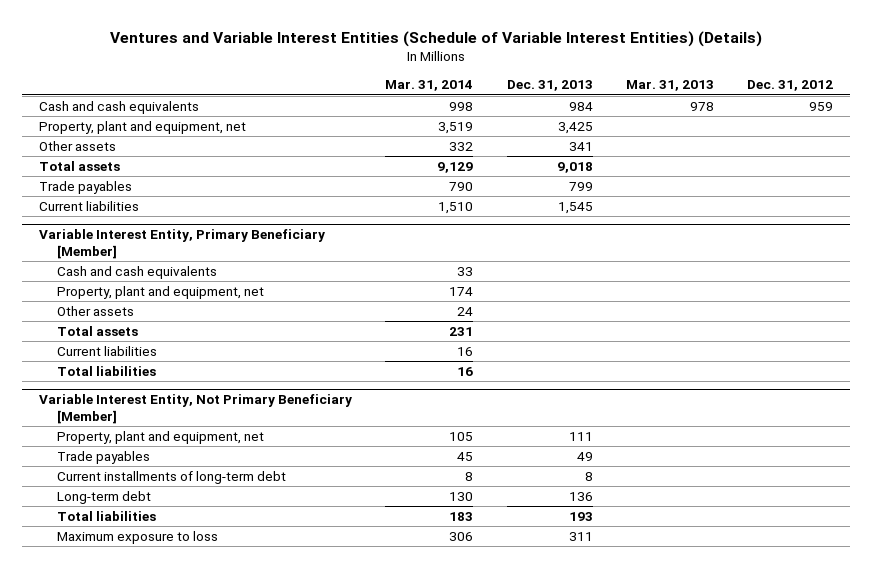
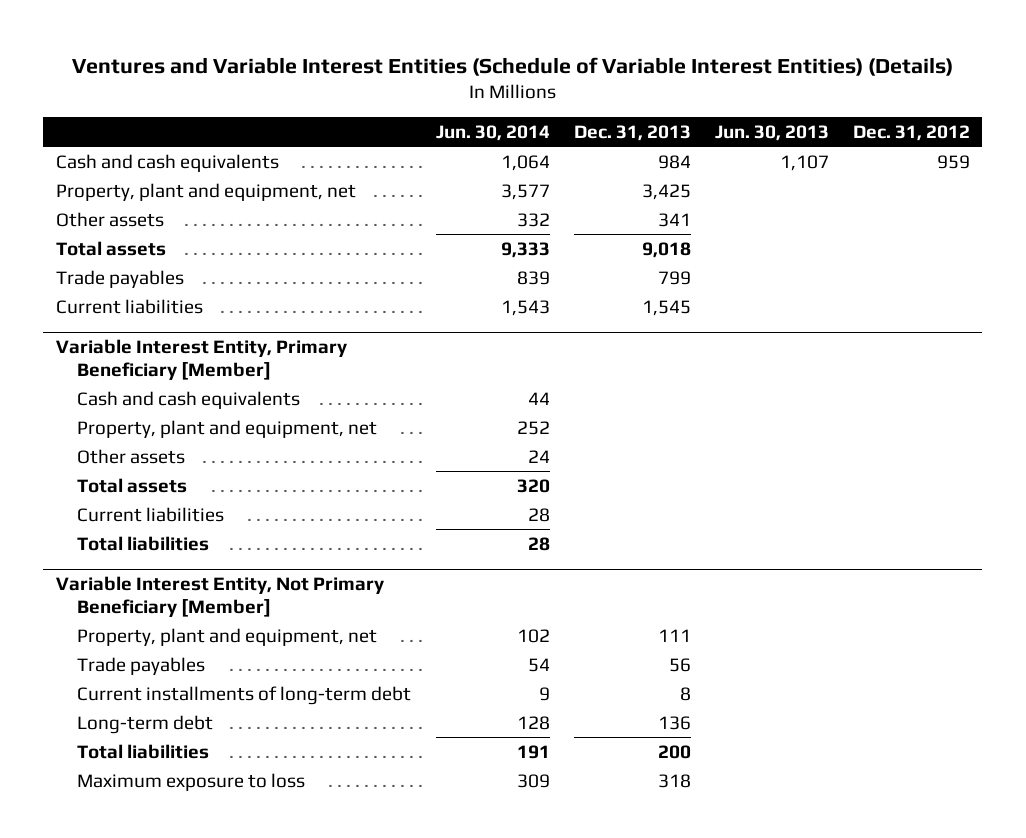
- | Mar. 31, 2014 | Dec. 31, 2013 | Mar. 31, 2013 | Dec. 31, 2012
+ | Jun. 30, 2014 | Dec. 31, 2013 | Jun. 30, 2013 | Dec. 31, 2012
@ Variable Interest Entity, Not Primary Beneficiary [Member]
- Trade payables | 45 | 49 | |
+ Trade payables | 54 | 56 | |
- Total liabilities | 183 | 193 | |
- Maximum exposure to loss | 306 | 311 | |
+ Total liabilities | 191 | 200 | |
+ Maximum exposure to loss | 309 | 318 | |

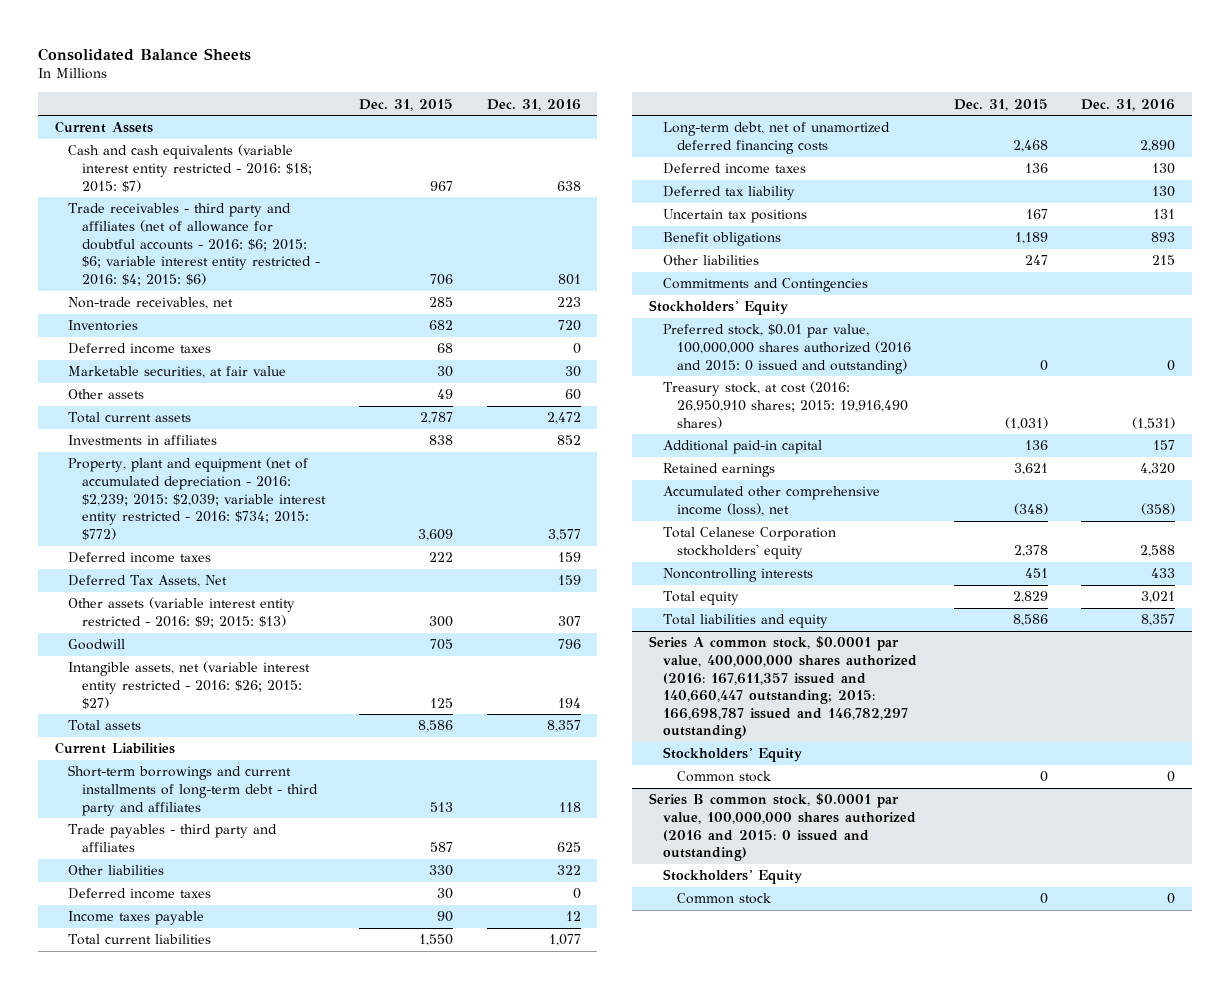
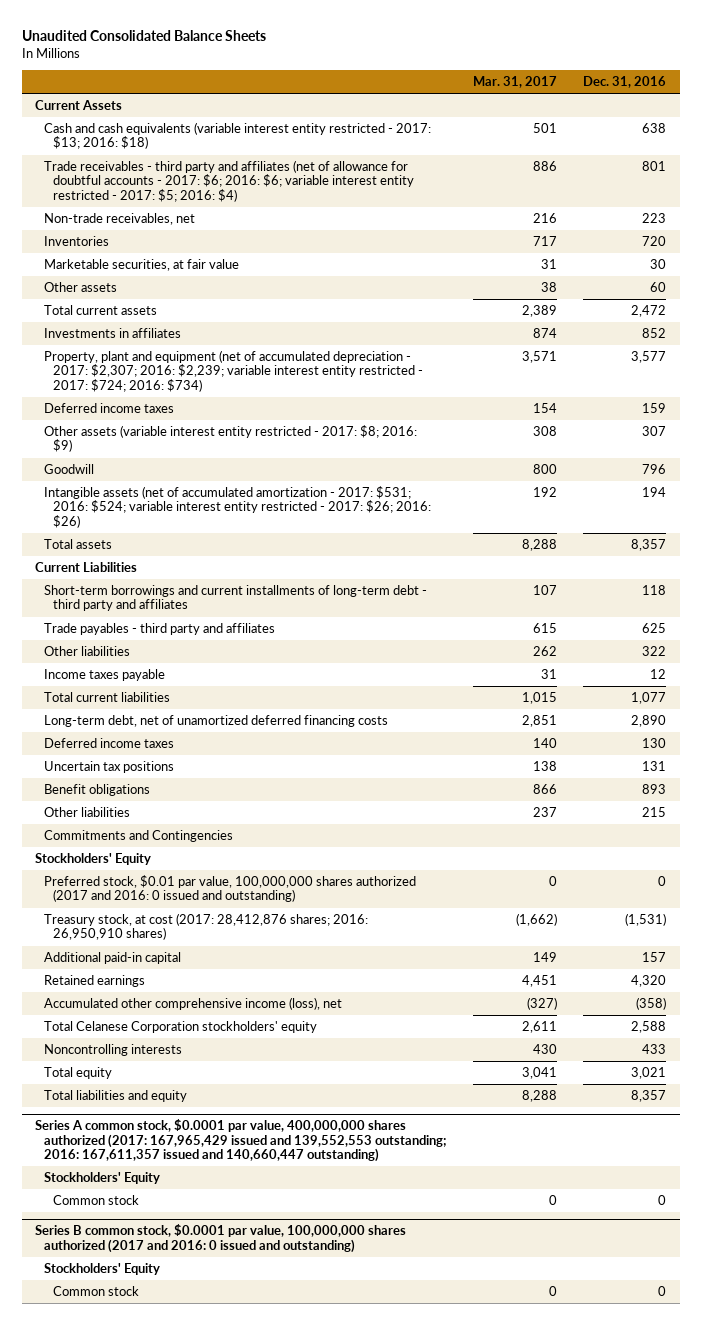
- Consolidated Balance Sheets
+ Unaudited Consolidated Balance Sheets
- | Dec. 31, 2015 | Dec. 31, 2016
+ | Mar. 31, 2017 | Dec. 31, 2016
- Cash and cash equivalents (variable interest entity restricted - 2016: $18; 2015: $7) | 967 | 638
- Trade receivables - third party and affiliates (net of allowance for doubtful accounts - 2016: $6; 2015: $6; variable interest entity restricted - 2016: $4; 2015: $6) | 706 | 801
+ Cash and cash equivalents (variable interest entity restricted - 2017: $13; 2016: $18) | 501 | 638
+ Trade receivables - third party and affiliates (net of allowance for doubtful accounts - 2017: $6; 2016: $6; variable interest entity restricted - 2017: $5; 2016: $4) | 886 | 801
- Deferred income taxes | 68 | 0
- Property, plant and equipment (net of accumulated depreciation - 2016: $2,239; 2015: $2,039; variable interest entity restricted - 2016: $734; 2015: $772) | 3,609 | 3,577
+ Property, plant and equipment (net of accumulated depreciation - 2017: $2,307; 2016: $2,239; variable interest entity restricted - 2017: $724; 2016: $734) | 3,571 | 3,577
- Deferred Tax Assets, Net | | 159
- Other assets (variable interest entity restricted - 2016: $9; 2015: $13) | 300 | 307
+ Other assets (variable interest entity restricted - 2017: $8; 2016: $9) | 308 | 307
- Intangible assets, net (variable interest entity restricted - 2016: $26; 2015: $27) | 125 | 194
+ Intangible assets (net of accumulated amortization - 2017: $531; 2016: $524; variable interest entity restricted - 2017: $26; 2016: $26) | 192 | 194
- Deferred income taxes | 30 | 0
- Deferred tax liability | | 130
- Preferred stock, $0.01 par value, 100,000,000 shares authorized (2016 and 2015: 0 issued and outstanding) | 0 | 0
- Treasury stock, at cost (2016: 26,950,910 shares; 2015: 19,916,490 shares) | (1,031) | (1,531)
+ Preferred stock, $0.01 par value, 100,000,000 shares authorized (2017 and 2016: 0 issued and outstanding) | 0 | 0
+ Treasury stock, at cost (2017: 28,412,876 shares; 2016: 26,950,910 shares) | (1,662) | (1,531)
- Series A common stock, $0.0001 par value, 400,000,000 shares authorized (2016: 167,611,357 issued and 140,660,447 outstanding; 2015: 166,698,787 issued and 146,782,297 outstanding)
+ Series A common stock, $0.0001 par value, 400,000,000 shares authorized (2017: 167,965,429 issued and 139,552,553 outstanding; 2016: 167,611,357 issued and 140,660,447 outstanding)
- Series B common stock, $0.0001 par value, 100,000,000 shares authorized (2016 and 2015: 0 issued and outstanding)
+ Series B common stock, $0.0001 par value, 100,000,000 shares authorized (2017 and 2016: 0 issued and outstanding)

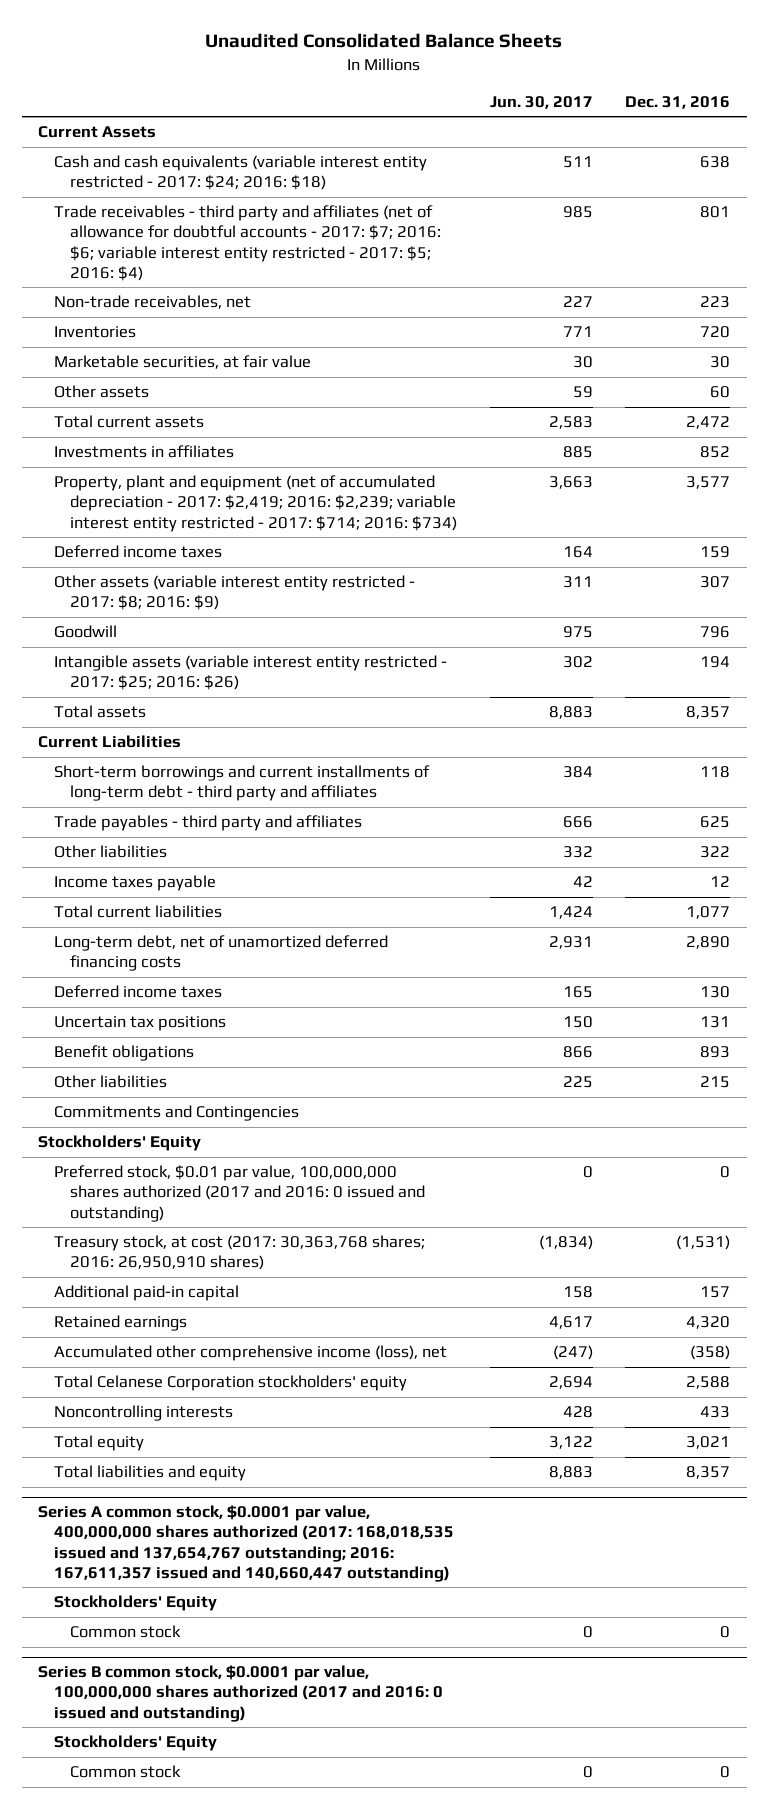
- | Mar. 31, 2017 | Dec. 31, 2016
+ | Jun. 30, 2017 | Dec. 31, 2016
- Cash and cash equivalents (variable interest entity restricted - 2017: $13; 2016: $18) | 501 | 638
- Trade receivables - third party and affiliates (net of allowance for doubtful accounts - 2017: $6; 2016: $6; variable interest entity restricted - 2017: $5; 2016: $4) | 886 | 801
+ Cash and cash equivalents (variable interest entity restricted - 2017: $24; 2016: $18) | 511 | 638
+ Trade receivables - third party and affiliates (net of allowance for doubtful accounts - 2017: $7; 2016: $6; variable interest entity restricted - 2017: $5; 2016: $4) | 985 | 801
- Property, plant and equipment (net of accumulated depreciation - 2017: $2,307; 2016: $2,239; variable interest entity restricted - 2017: $724; 2016: $734) | 3,571 | 3,577
+ Property, plant and equipment (net of accumulated depreciation - 2017: $2,419; 2016: $2,239; variable interest entity restricted - 2017: $714; 2016: $734) | 3,663 | 3,577
- Intangible assets (net of accumulated amortization - 2017: $531; 2016: $524; variable interest entity restricted - 2017: $26; 2016: $26) | 192 | 194
+ Intangible assets (variable interest entity restricted - 2017: $25; 2016: $26) | 302 | 194
- Treasury stock, at cost (2017: 28,412,876 shares; 2016: 26,950,910 shares) | (1,662) | (1,531)
+ Treasury stock, at cost (2017: 30,363,768 shares; 2016: 26,950,910 shares) | (1,834) | (1,531)
- Series A common stock, $0.0001 par value, 400,000,000 shares authorized (2017: 167,965,429 issued and 139,552,553 outstanding; 2016: 167,611,357 issued and 140,660,447 outstanding)
+ Series A common stock, $0.0001 par value, 400,000,000 shares authorized (2017: 168,018,535 issued and 137,654,767 outstanding; 2016: 167,611,357 issued and 140,660,447 outstanding)

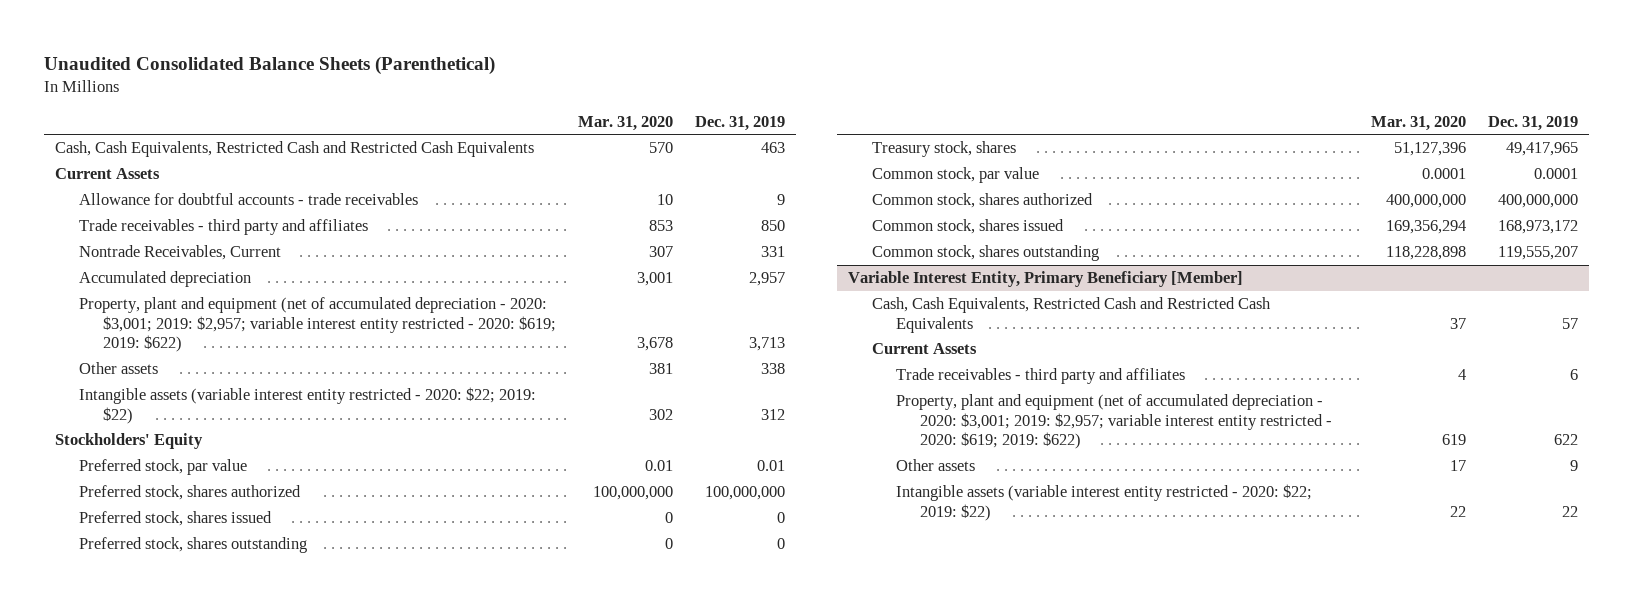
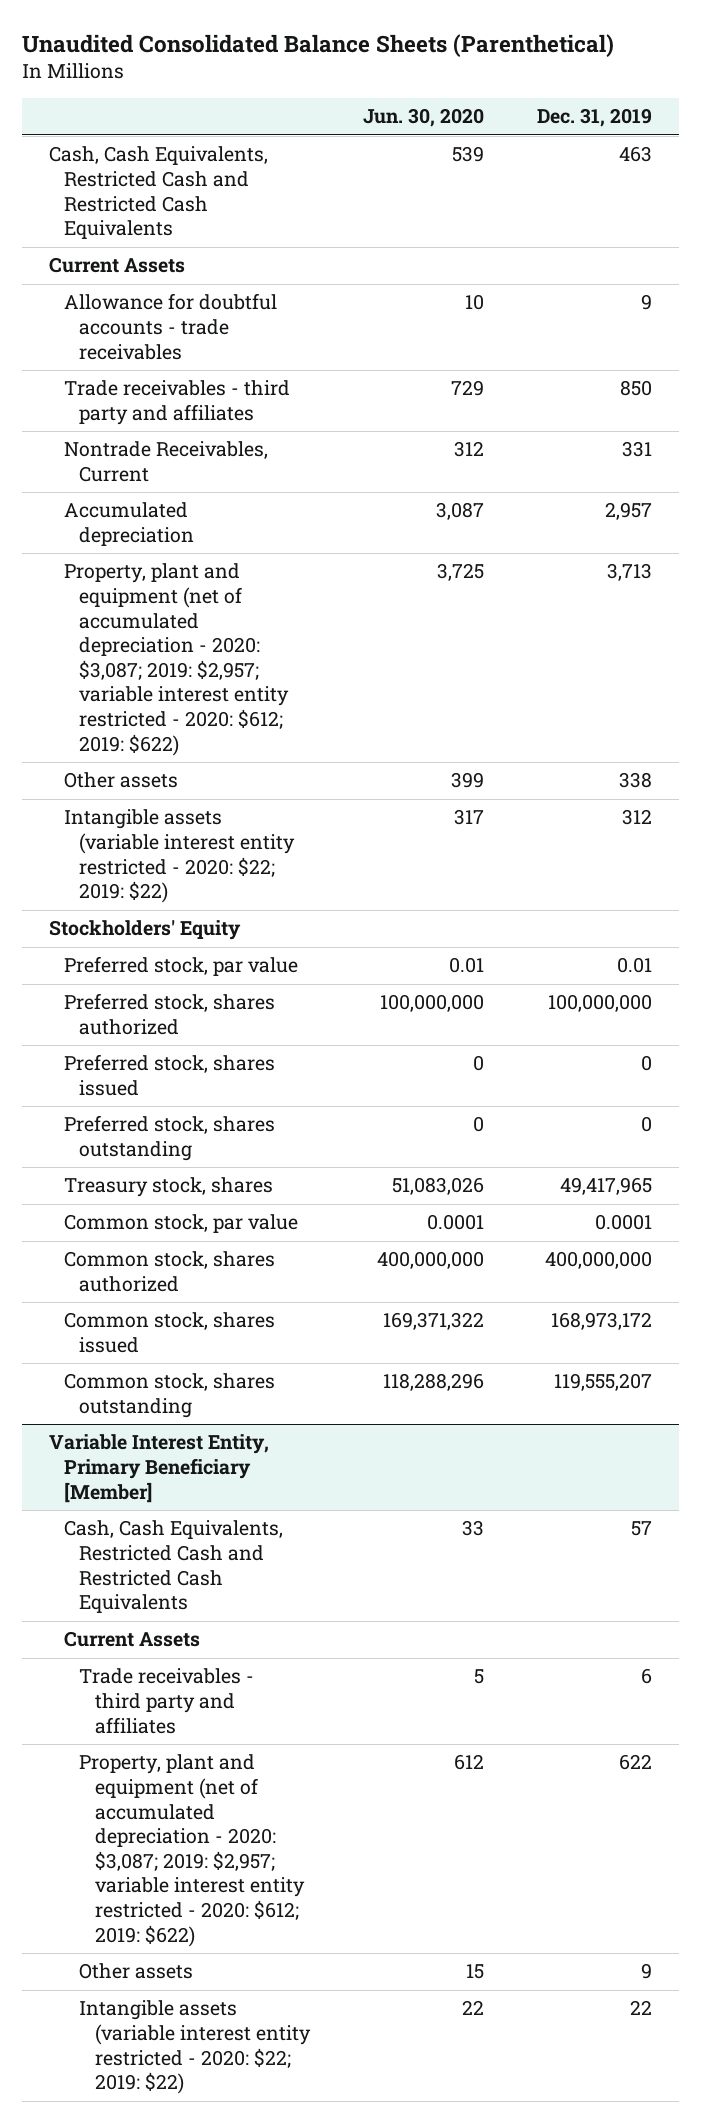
- | Mar. 31, 2020 | Dec. 31, 2019
+ | Jun. 30, 2020 | Dec. 31, 2019
- Property, plant and equipment (net of accumulated depreciation - 2020: $3,001; 2019: $2,957; variable interest entity restricted - 2020: $619; 2019: $622) | 3,678 | 3,713
+ Property, plant and equipment (net of accumulated depreciation - 2020: $3,087; 2019: $2,957; variable interest entity restricted - 2020: $612; 2019: $622) | 3,725 | 3,713
@ Variable Interest Entity, Primary Beneficiary [Member]
- Property, plant and equipment (net of accumulated depreciation - 2020: $3,001; 2019: $2,957; variable interest entity restricted - 2020: $619; 2019: $622) | 619 | 622
+ Property, plant and equipment (net of accumulated depreciation - 2020: $3,087; 2019: $2,957; variable interest entity restricted - 2020: $612; 2019: $622) | 612 | 622

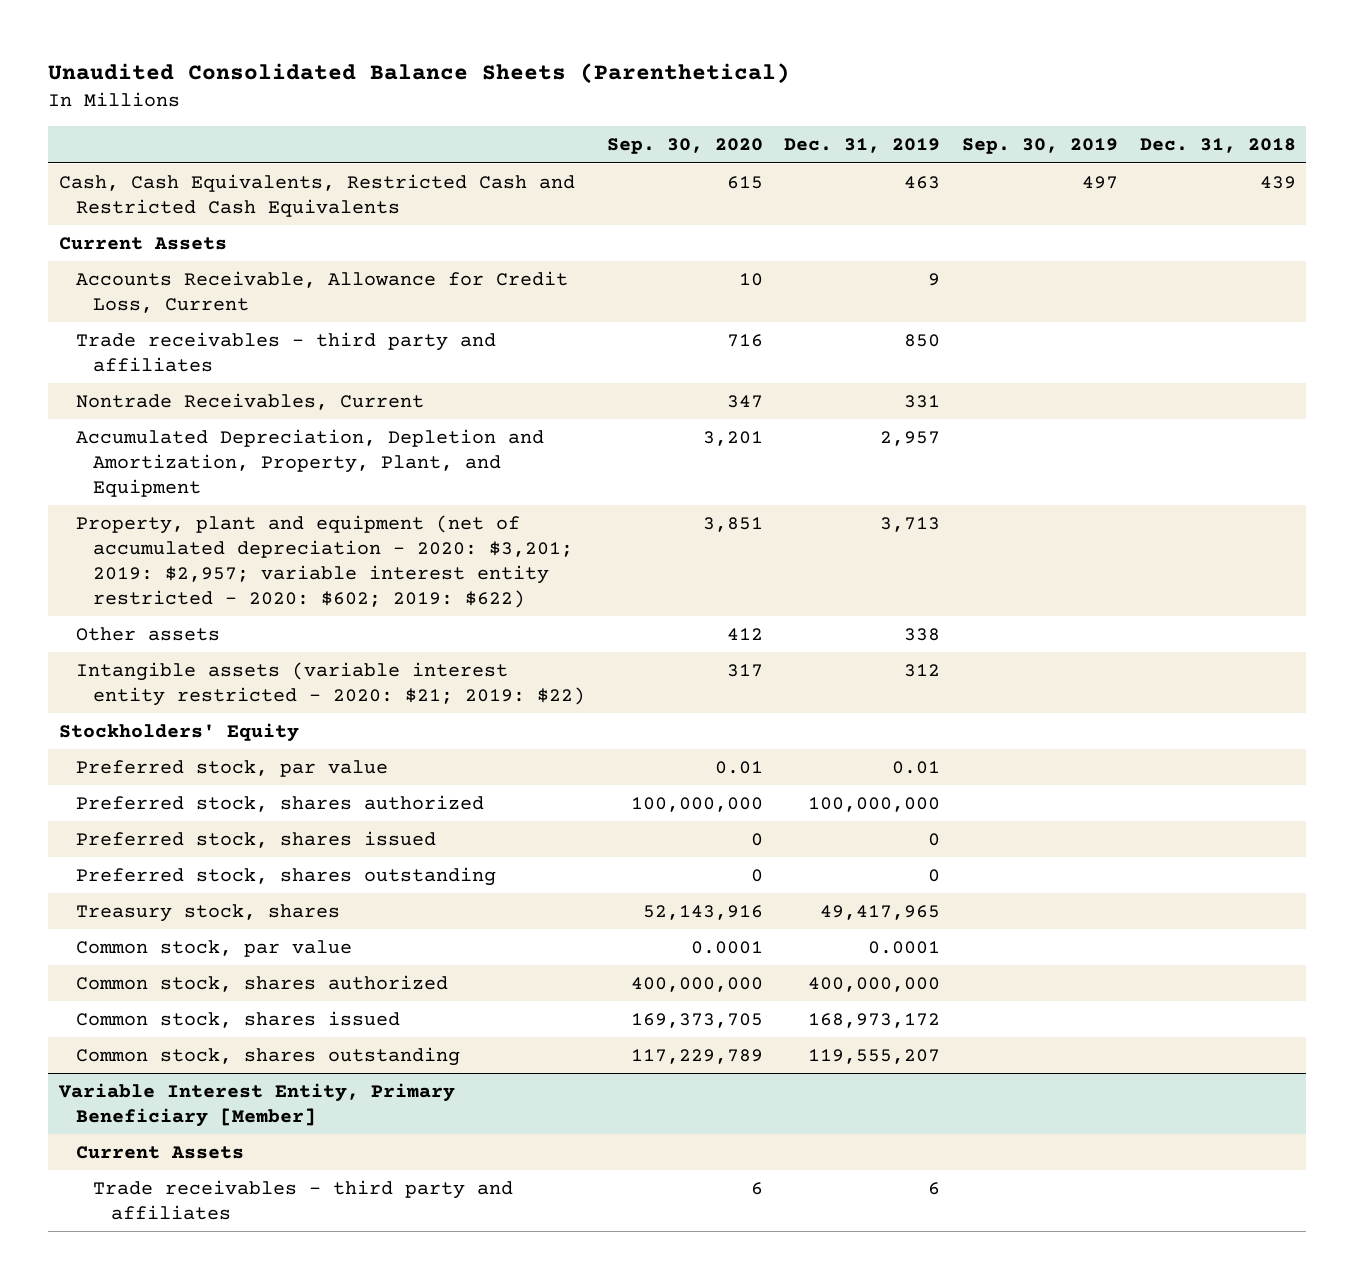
- | Jun. 30, 2020 | Dec. 31, 2019
+ | Sep. 30, 2020 | Dec. 31, 2019 | Sep. 30, 2019 | Dec. 31, 2018
- Allowance for doubtful accounts - trade receivables | 10 | 9
+ Accounts Receivable, Allowance for Credit Loss, Current | 10 | 9 | |
- Accumulated depreciation | 3,087 | 2,957
- Property, plant and equipment (net of accumulated depreciation - 2020: $3,087; 2019: $2,957; variable interest entity restricted - 2020: $612; 2019: $622) | 3,725 | 3,713
+ Accumulated Depreciation, Depletion and Amortization, Property, Plant, and Equipment | 3,201 | 2,957 | |
+ Property, plant and equipment (net of accumulated depreciation - 2020: $3,201; 2019: $2,957; variable interest entity restricted - 2020: $602; 2019: $622) | 3,851 | 3,713 | |
- Intangible assets (variable interest entity restricted - 2020: $22; 2019: $22) | 317 | 312
+ Intangible assets (variable interest entity restricted - 2020: $21; 2019: $22) | 317 | 312 | |
@ Variable Interest Entity, Primary Beneficiary [Member]
- Cash, Cash Equivalents, Restricted Cash and Restricted Cash Equivalents | 33 | 57
- Property, plant and equipment (net of accumulated depreciation - 2020: $3,087; 2019: $2,957; variable interest entity restricted - 2020: $612; 2019: $622) | 612 | 622
- Other assets | 15 | 9
- Intangible assets (variable interest entity restricted - 2020: $22; 2019: $22) | 22 | 22

